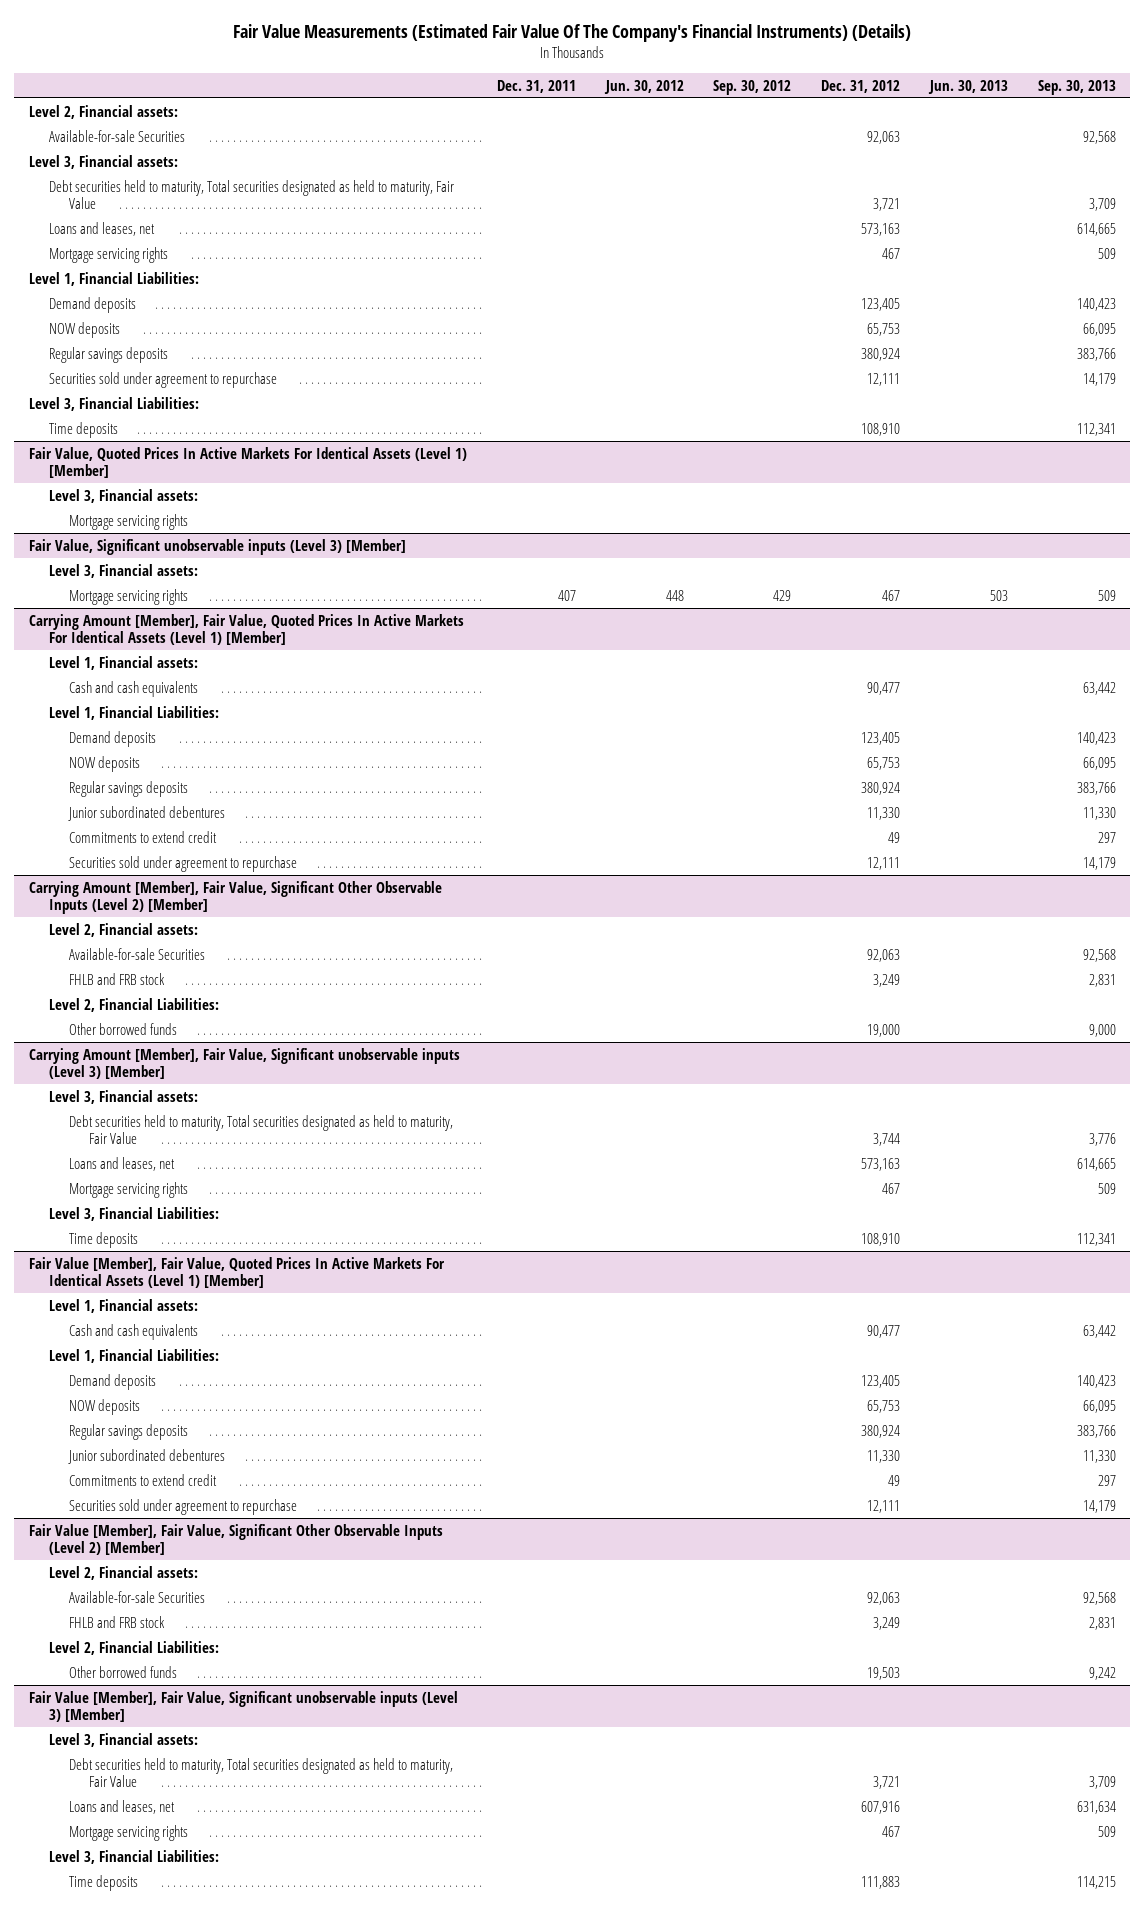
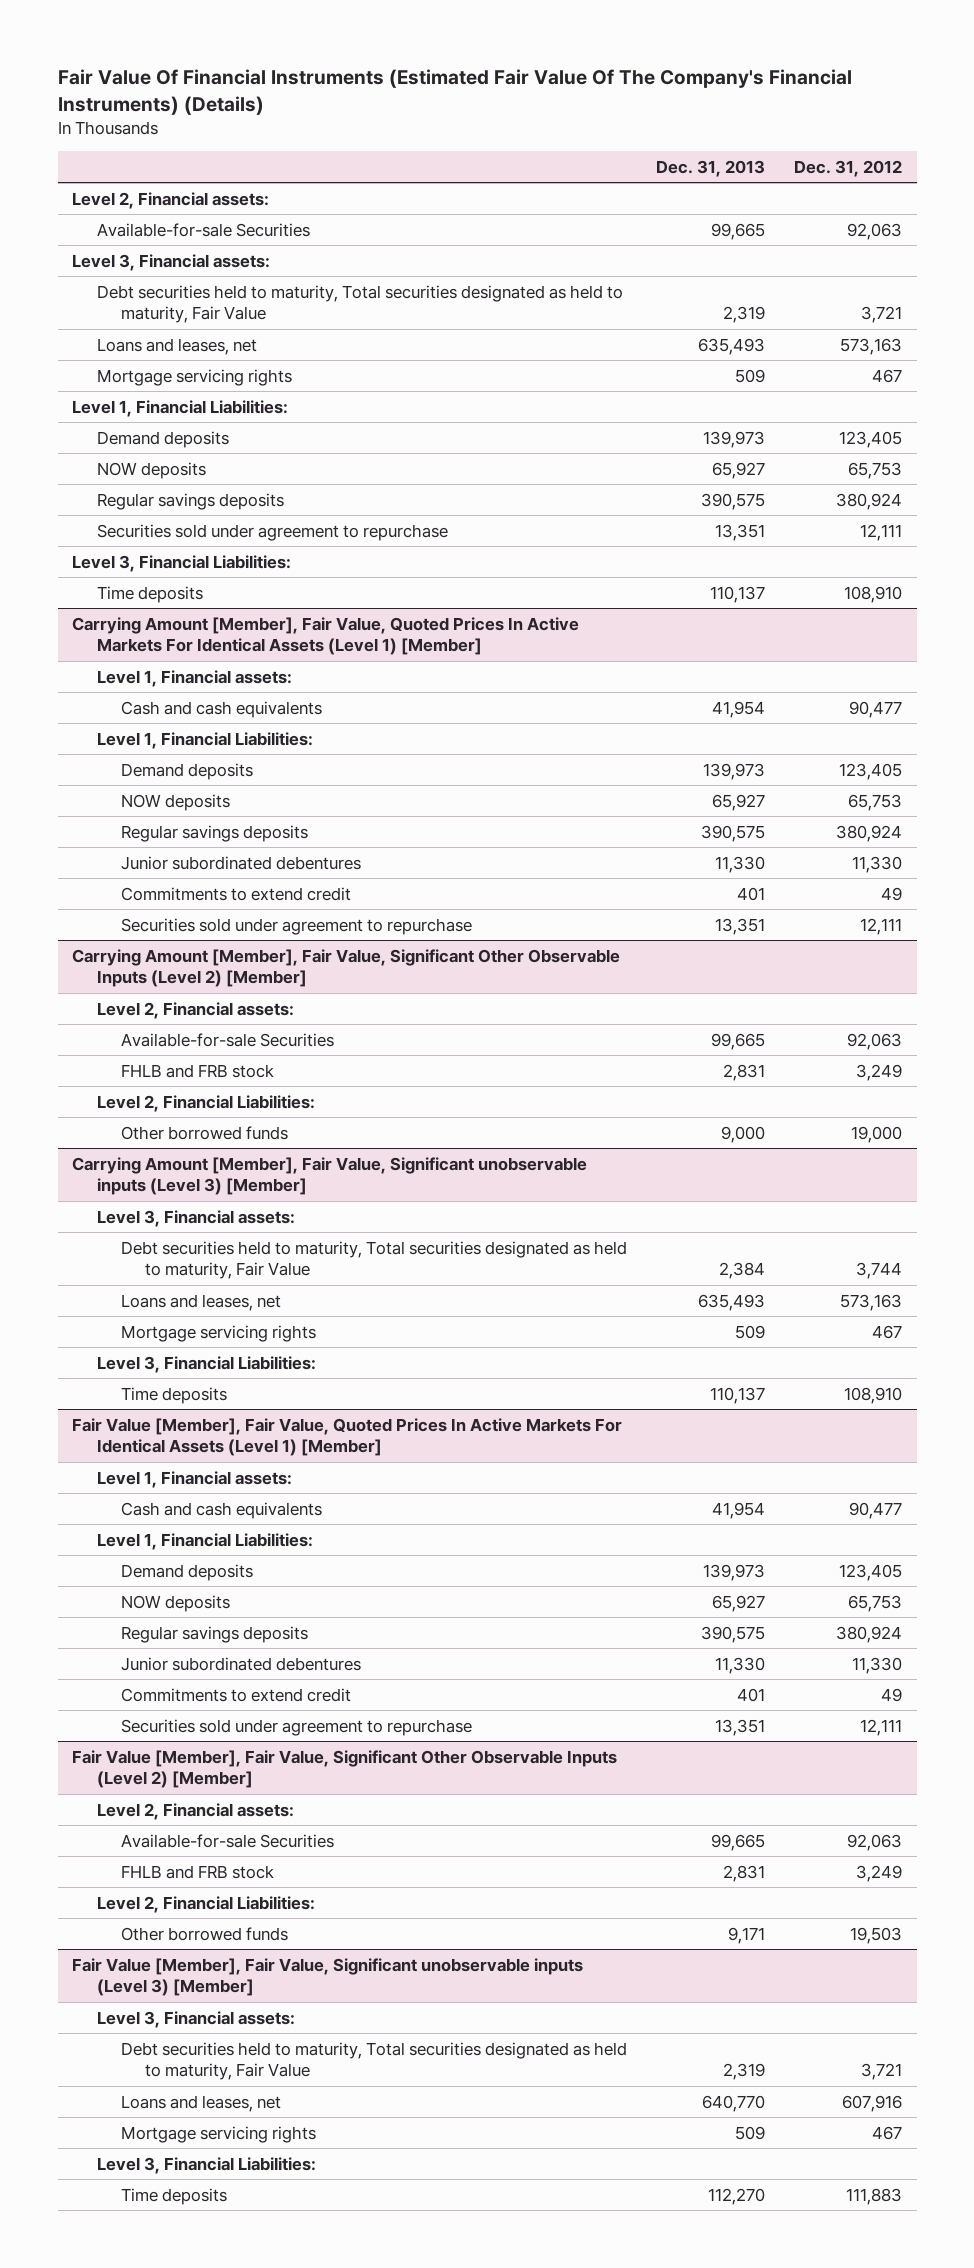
- Fair Value Measurements (Estimated Fair Value Of The Company's Financial Instruments) (Details)
+ Fair Value Of Financial Instruments (Estimated Fair Value Of The Company's Financial Instruments) (Details)
- | Dec. 31, 2011 | Jun. 30, 2012 | Sep. 30, 2012 | Dec. 31, 2012 | Jun. 30, 2013 | Sep. 30, 2013
+ | Dec. 31, 2013 | Dec. 31, 2012
- Fair Value, Quoted Prices In Active Markets For Identical Assets (Level 1) [Member]
- Level 3, Financial assets:
- Mortgage servicing rights
- Fair Value, Significant unobservable inputs (Level 3) [Member]
- Level 3, Financial assets:
- Mortgage servicing rights | 407 | 448 | 429 | 467 | 503 | 509

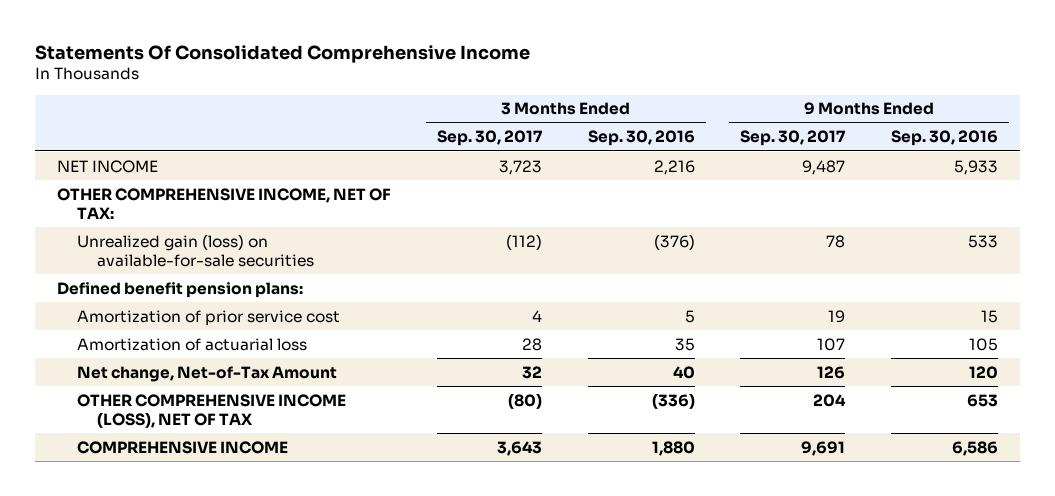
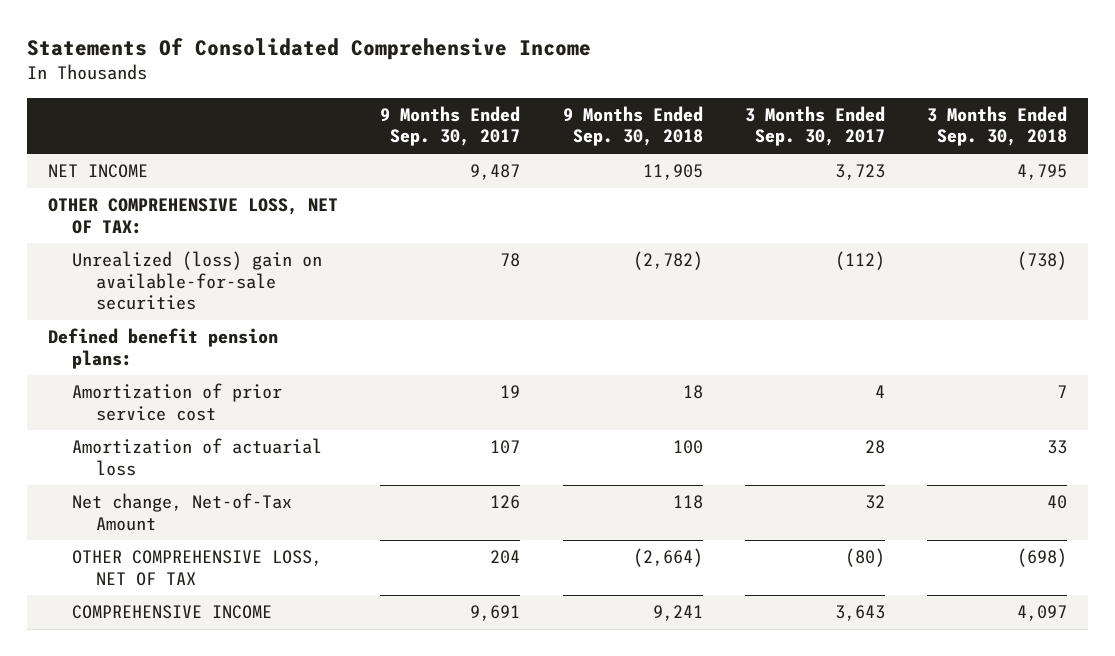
- | 3 Months Ended Sep. 30, 2017 | 3 Months Ended Sep. 30, 2016 | 9 Months Ended Sep. 30, 2017 | 9 Months Ended Sep. 30, 2016
+ | 9 Months Ended Sep. 30, 2017 | 9 Months Ended Sep. 30, 2018 | 3 Months Ended Sep. 30, 2017 | 3 Months Ended Sep. 30, 2018
- OTHER COMPREHENSIVE INCOME, NET OF TAX:
- Unrealized gain (loss) on available-for-sale securities | (112) | (376) | 78 | 533
+ OTHER COMPREHENSIVE LOSS, NET OF TAX:
+ Unrealized (loss) gain on available-for-sale securities | 78 | (2,782) | (112) | (738)
- OTHER COMPREHENSIVE INCOME (LOSS), NET OF TAX | (80) | (336) | 204 | 653
+ OTHER COMPREHENSIVE LOSS, NET OF TAX | 204 | (2,664) | (80) | (698)

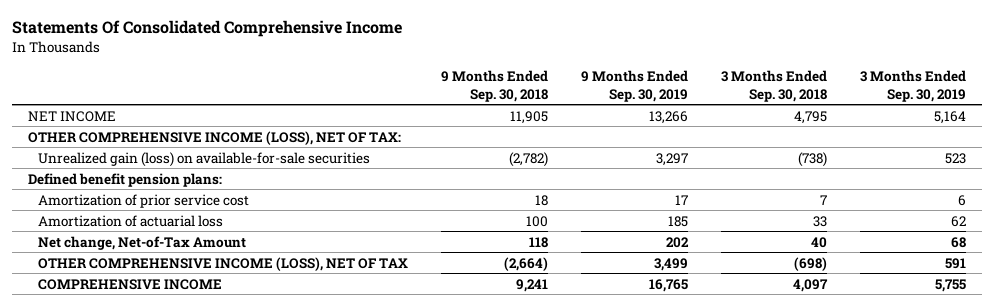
- | 9 Months Ended Sep. 30, 2017 | 9 Months Ended Sep. 30, 2018 | 3 Months Ended Sep. 30, 2017 | 3 Months Ended Sep. 30, 2018
+ | 9 Months Ended Sep. 30, 2018 | 9 Months Ended Sep. 30, 2019 | 3 Months Ended Sep. 30, 2018 | 3 Months Ended Sep. 30, 2019
- OTHER COMPREHENSIVE LOSS, NET OF TAX:
- Unrealized (loss) gain on available-for-sale securities | 78 | (2,782) | (112) | (738)
+ OTHER COMPREHENSIVE INCOME (LOSS), NET OF TAX:
+ Unrealized gain (loss) on available-for-sale securities | (2,782) | 3,297 | (738) | 523
- OTHER COMPREHENSIVE LOSS, NET OF TAX | 204 | (2,664) | (80) | (698)
+ OTHER COMPREHENSIVE INCOME (LOSS), NET OF TAX | (2,664) | 3,499 | (698) | 591

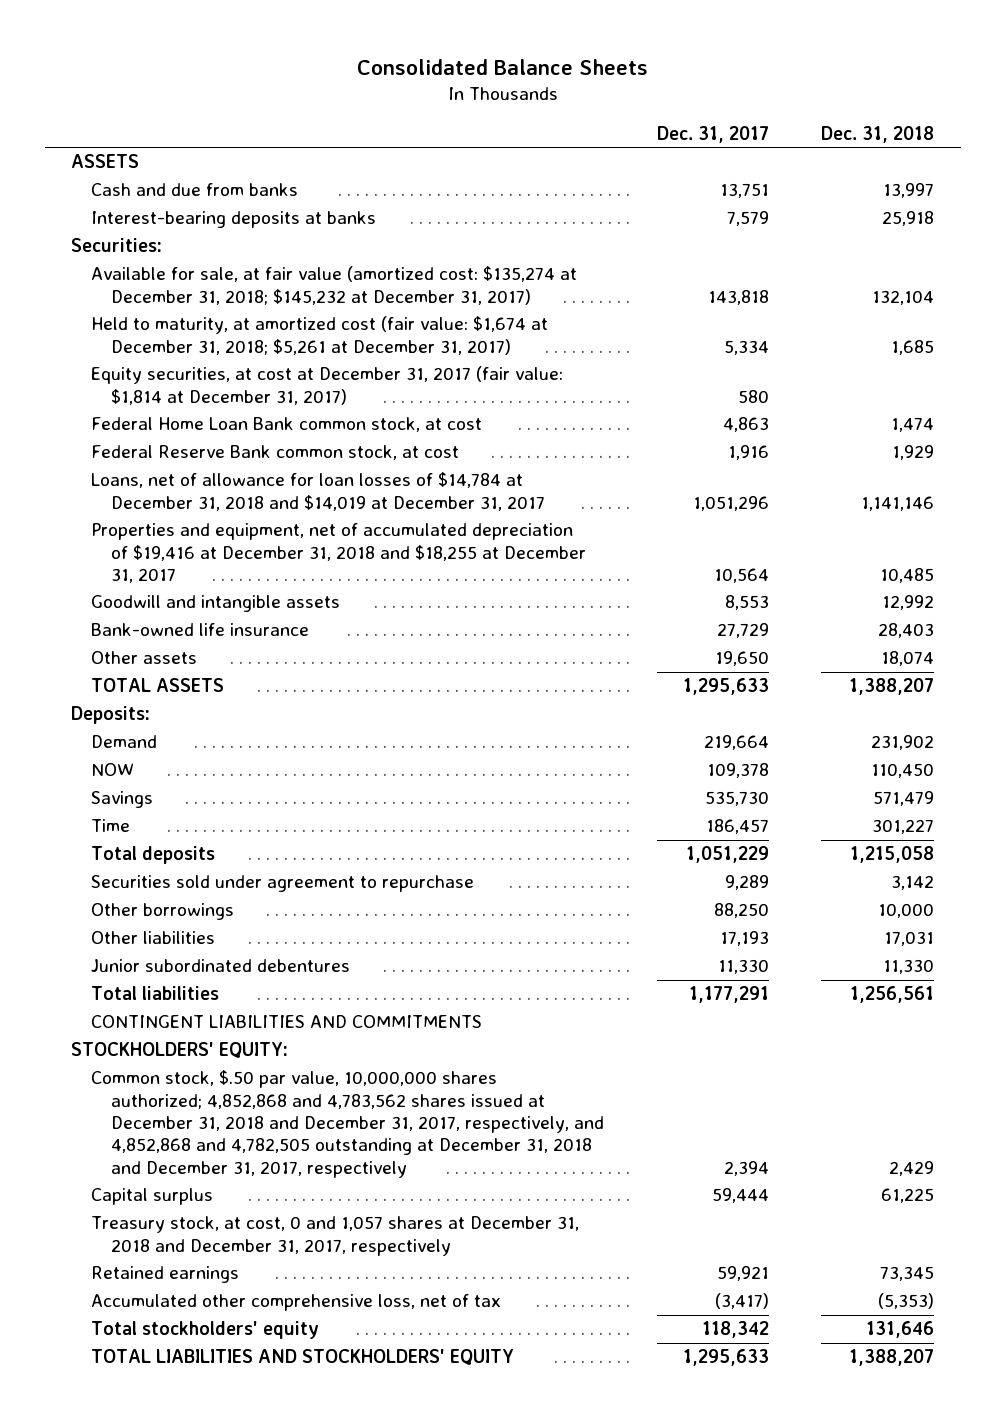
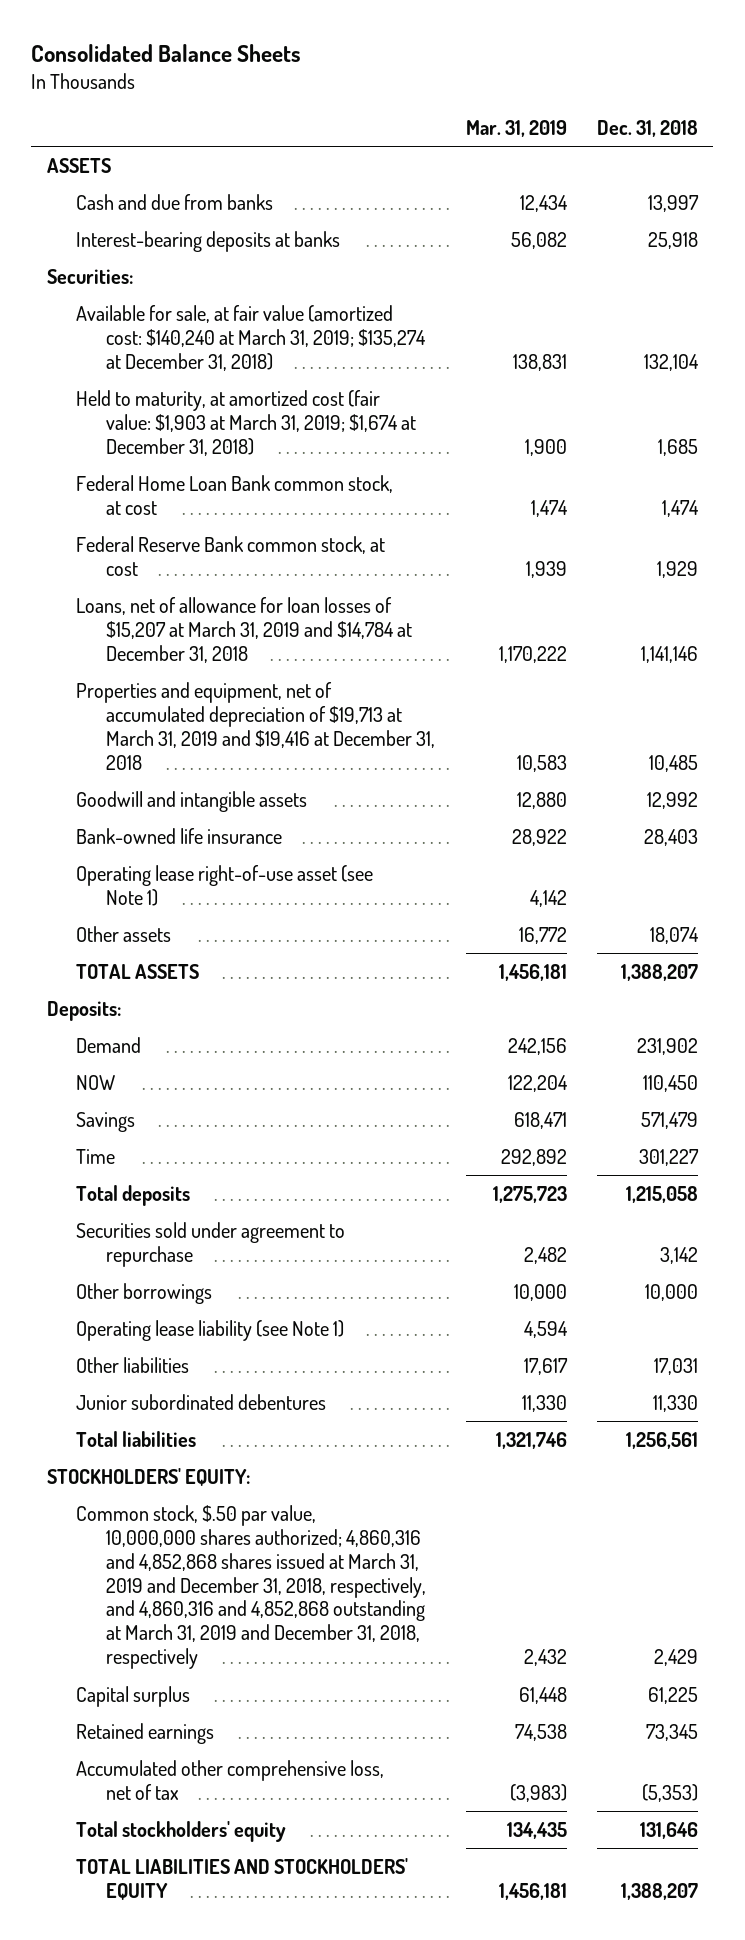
- | Dec. 31, 2017 | Dec. 31, 2018
+ | Mar. 31, 2019 | Dec. 31, 2018
- Available for sale, at fair value (amortized cost: $135,274 at December 31, 2018; $145,232 at December 31, 2017) | 143,818 | 132,104
- Held to maturity, at amortized cost (fair value: $1,674 at December 31, 2018; $5,261 at December 31, 2017) | 5,334 | 1,685
- Equity securities, at cost at December 31, 2017 (fair value: $1,814 at December 31, 2017) | 580 |
+ Available for sale, at fair value (amortized cost: $140,240 at March 31, 2019; $135,274 at December 31, 2018) | 138,831 | 132,104
+ Held to maturity, at amortized cost (fair value: $1,903 at March 31, 2019; $1,674 at December 31, 2018) | 1,900 | 1,685
- Loans, net of allowance for loan losses of $14,784 at December 31, 2018 and $14,019 at December 31, 2017 | 1,051,296 | 1,141,146
- Properties and equipment, net of accumulated depreciation of $19,416 at December 31, 2018 and $18,255 at December 31, 2017 | 10,564 | 10,485
+ Loans, net of allowance for loan losses of $15,207 at March 31, 2019 and $14,784 at December 31, 2018 | 1,170,222 | 1,141,146
+ Properties and equipment, net of accumulated depreciation of $19,713 at March 31, 2019 and $19,416 at December 31, 2018 | 10,583 | 10,485
+ Operating lease right-of-use asset (see Note 1) | 4,142 |
+ Operating lease liability (see Note 1) | 4,594 |
- CONTINGENT LIABILITIES AND COMMITMENTS
- Common stock, $.50 par value, 10,000,000 shares authorized; 4,852,868 and 4,783,562 shares issued at December 31, 2018 and December 31, 2017, respectively, and 4,852,868 and 4,782,505 outstanding at December 31, 2018 and December 31, 2017, respectively | 2,394 | 2,429
+ Common stock, $.50 par value, 10,000,000 shares authorized; 4,860,316 and 4,852,868 shares issued at March 31, 2019 and December 31, 2018, respectively, and 4,860,316 and 4,852,868 outstanding at March 31, 2019 and December 31, 2018, respectively | 2,432 | 2,429
- Treasury stock, at cost, 0 and 1,057 shares at December 31, 2018 and December 31, 2017, respectively

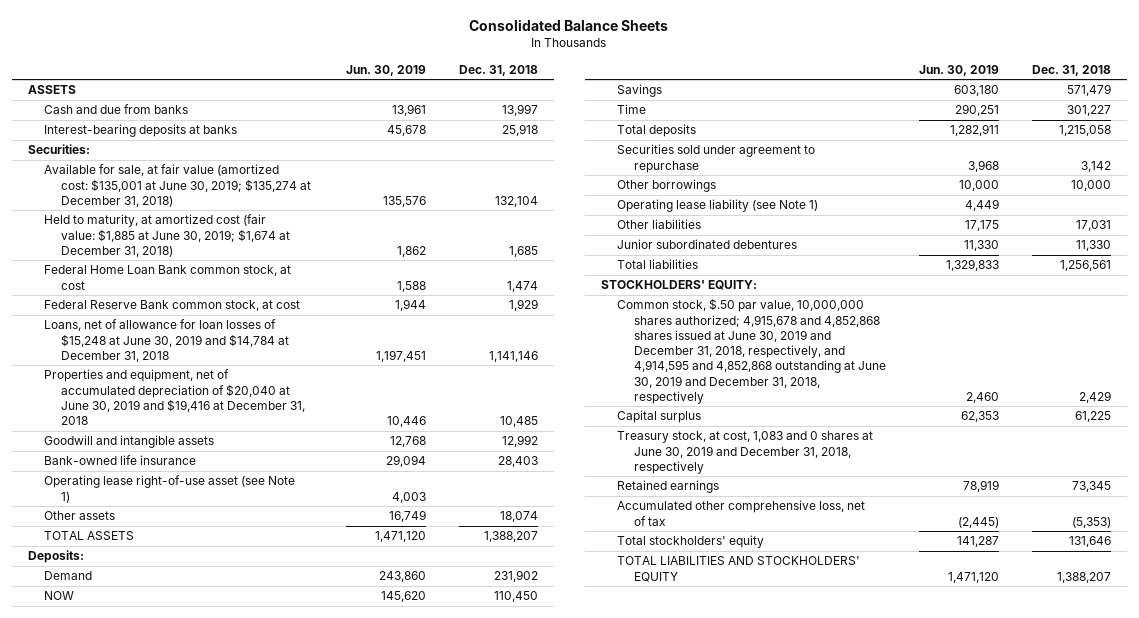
- | Mar. 31, 2019 | Dec. 31, 2018
+ | Jun. 30, 2019 | Dec. 31, 2018
- Available for sale, at fair value (amortized cost: $140,240 at March 31, 2019; $135,274 at December 31, 2018) | 138,831 | 132,104
- Held to maturity, at amortized cost (fair value: $1,903 at March 31, 2019; $1,674 at December 31, 2018) | 1,900 | 1,685
+ Available for sale, at fair value (amortized cost: $135,001 at June 30, 2019; $135,274 at December 31, 2018) | 135,576 | 132,104
+ Held to maturity, at amortized cost (fair value: $1,885 at June 30, 2019; $1,674 at December 31, 2018) | 1,862 | 1,685
- Loans, net of allowance for loan losses of $15,207 at March 31, 2019 and $14,784 at December 31, 2018 | 1,170,222 | 1,141,146
- Properties and equipment, net of accumulated depreciation of $19,713 at March 31, 2019 and $19,416 at December 31, 2018 | 10,583 | 10,485
+ Loans, net of allowance for loan losses of $15,248 at June 30, 2019 and $14,784 at December 31, 2018 | 1,197,451 | 1,141,146
+ Properties and equipment, net of accumulated depreciation of $20,040 at June 30, 2019 and $19,416 at December 31, 2018 | 10,446 | 10,485
- Common stock, $.50 par value, 10,000,000 shares authorized; 4,860,316 and 4,852,868 shares issued at March 31, 2019 and December 31, 2018, respectively, and 4,860,316 and 4,852,868 outstanding at March 31, 2019 and December 31, 2018, respectively | 2,432 | 2,429
+ Common stock, $.50 par value, 10,000,000 shares authorized; 4,915,678 and 4,852,868 shares issued at June 30, 2019 and December 31, 2018, respectively, and 4,914,595 and 4,852,868 outstanding at June 30, 2019 and December 31, 2018, respectively | 2,460 | 2,429
+ Treasury stock, at cost, 1,083 and 0 shares at June 30, 2019 and December 31, 2018, respectively

